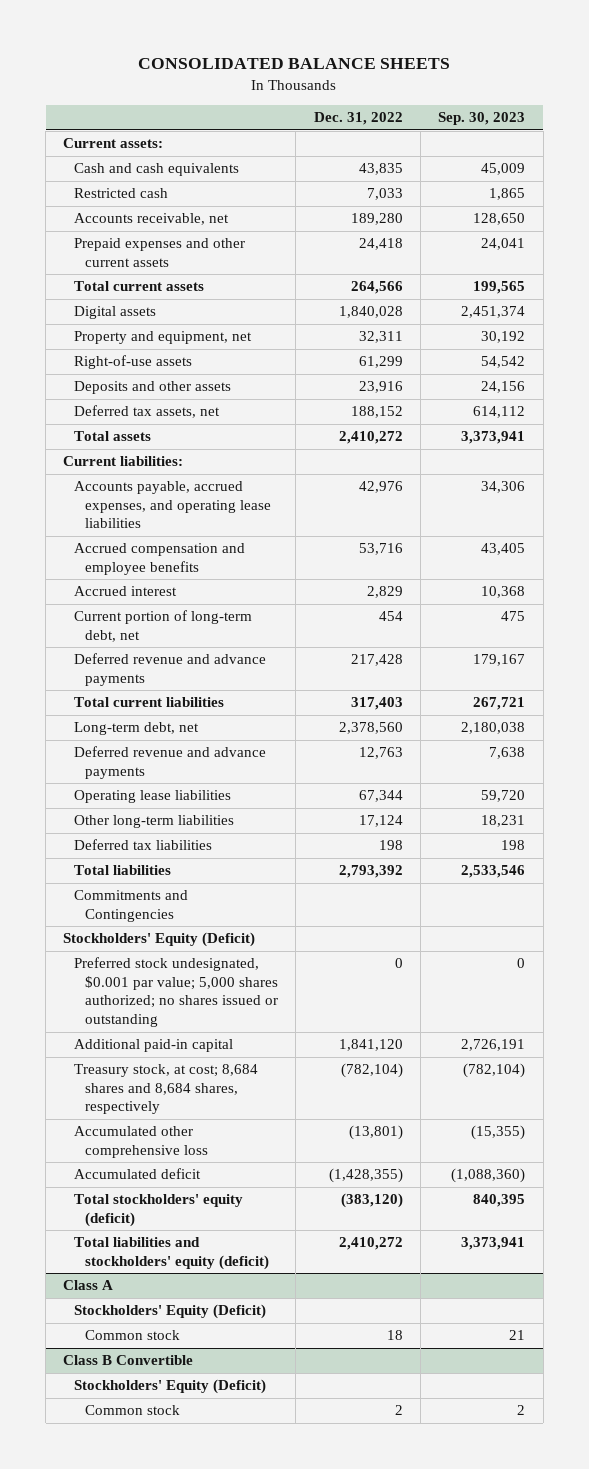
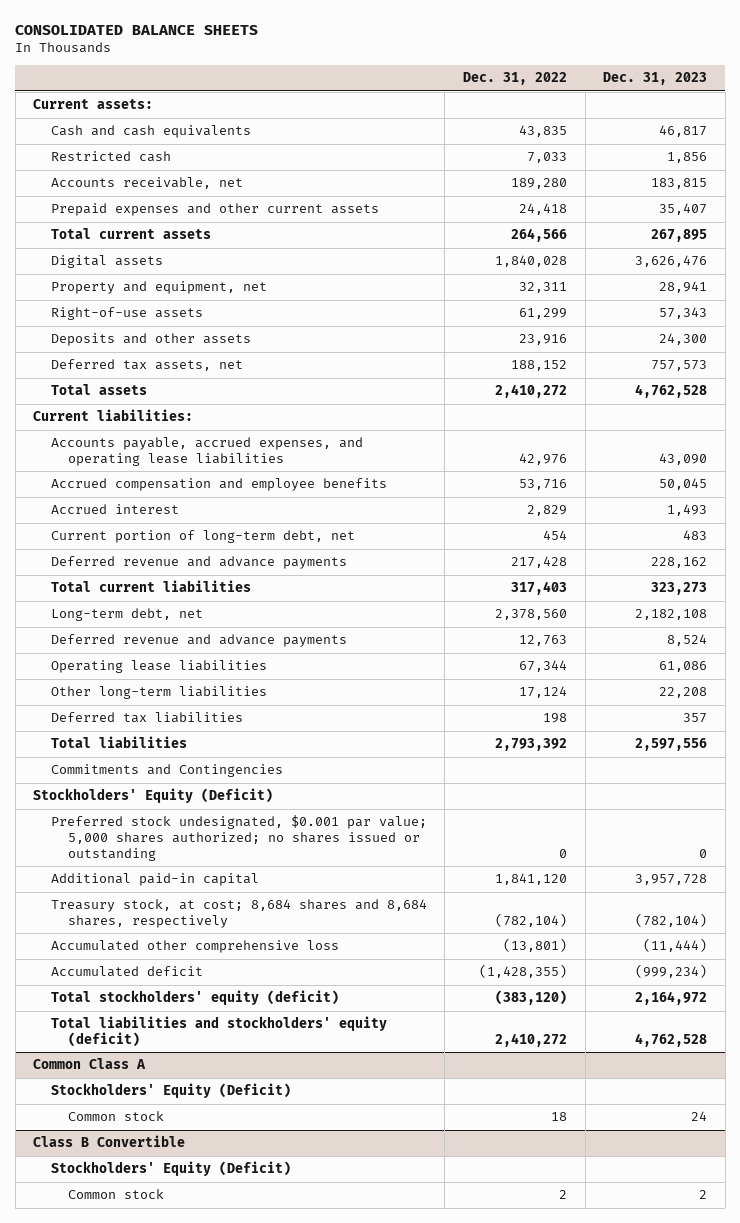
- | Dec. 31, 2022 | Sep. 30, 2023
+ | Dec. 31, 2022 | Dec. 31, 2023
- Class A
+ Common Class A

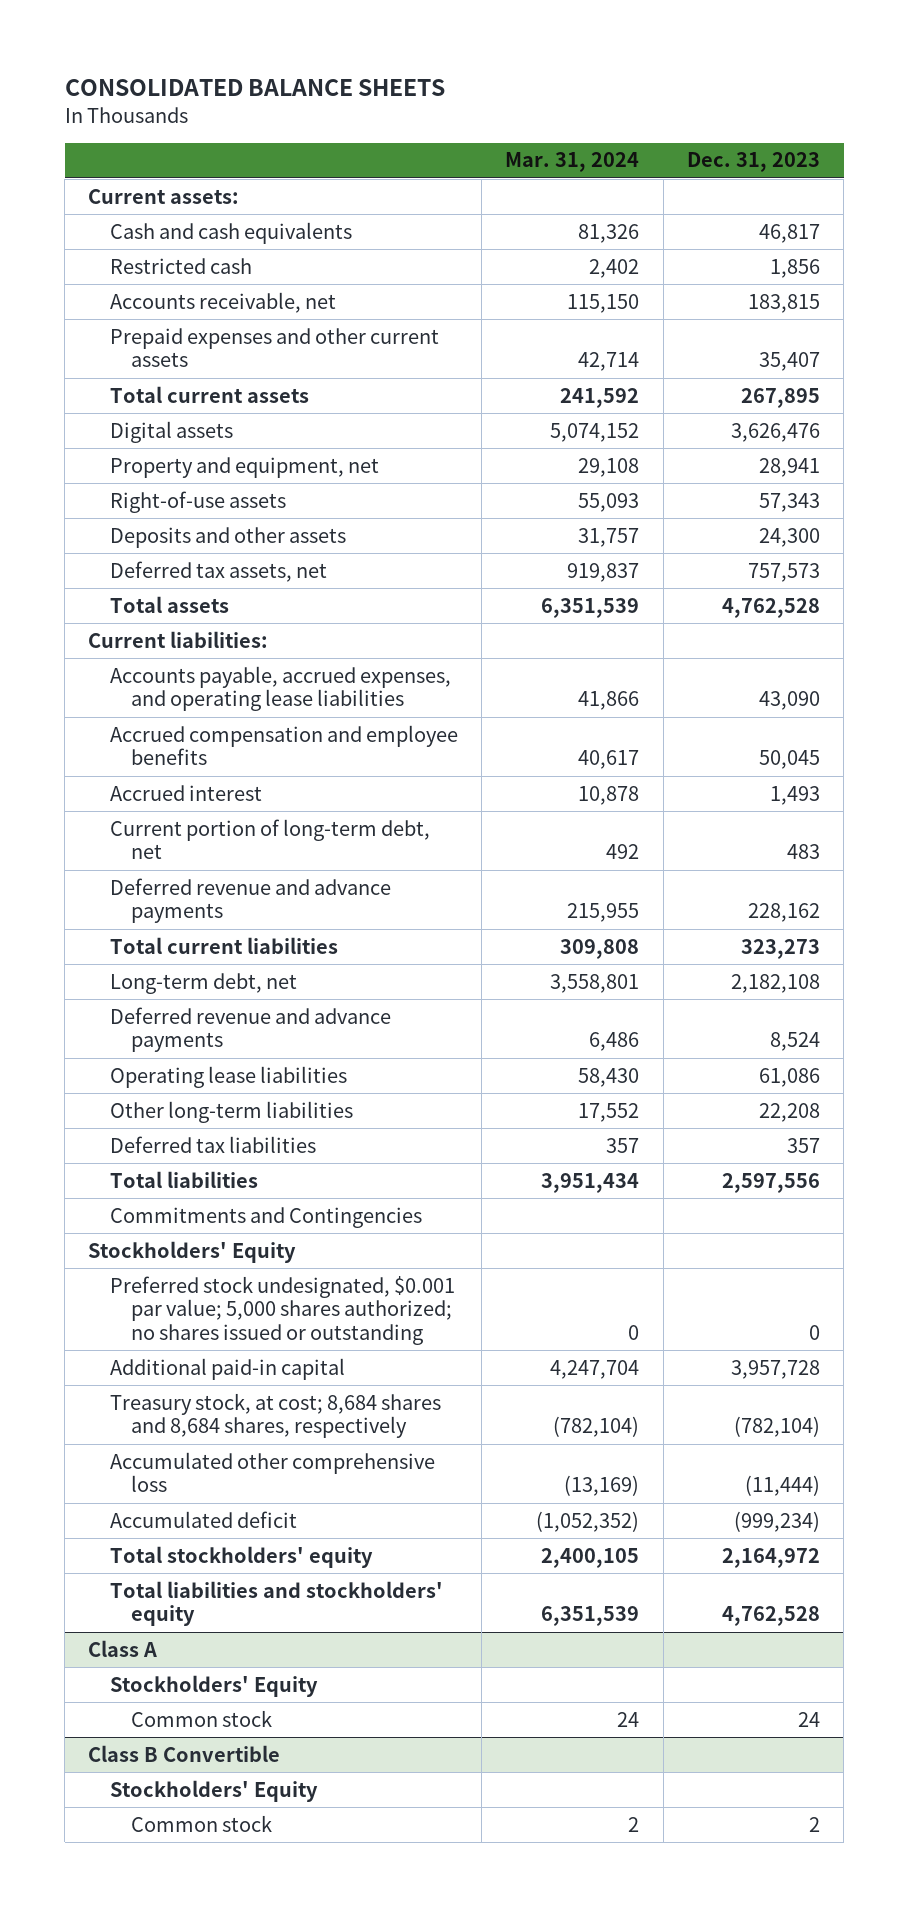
- | Dec. 31, 2022 | Dec. 31, 2023
+ | Mar. 31, 2024 | Dec. 31, 2023
- Stockholders' Equity (Deficit)
+ Stockholders' Equity
- Total stockholders' equity (deficit) | (383,120) | 2,164,972
- Total liabilities and stockholders' equity (deficit) | 2,410,272 | 4,762,528
- Common Class A
- Stockholders' Equity (Deficit)
+ Total stockholders' equity | 2,400,105 | 2,164,972
+ Total liabilities and stockholders' equity | 6,351,539 | 4,762,528
+ Class A
+ Stockholders' Equity
@ Class B Convertible
- Stockholders' Equity (Deficit)
+ Stockholders' Equity

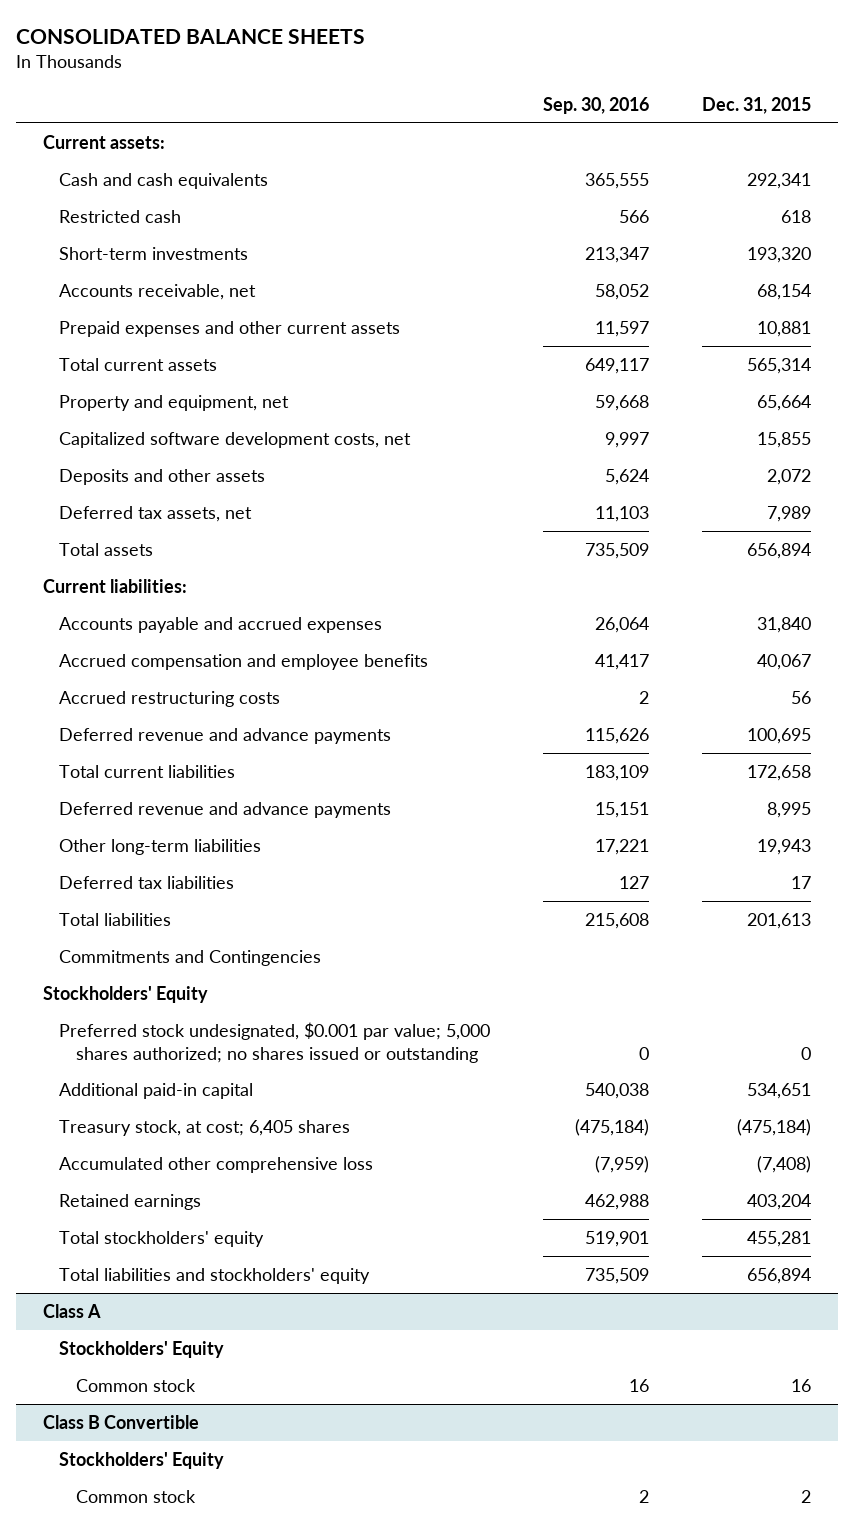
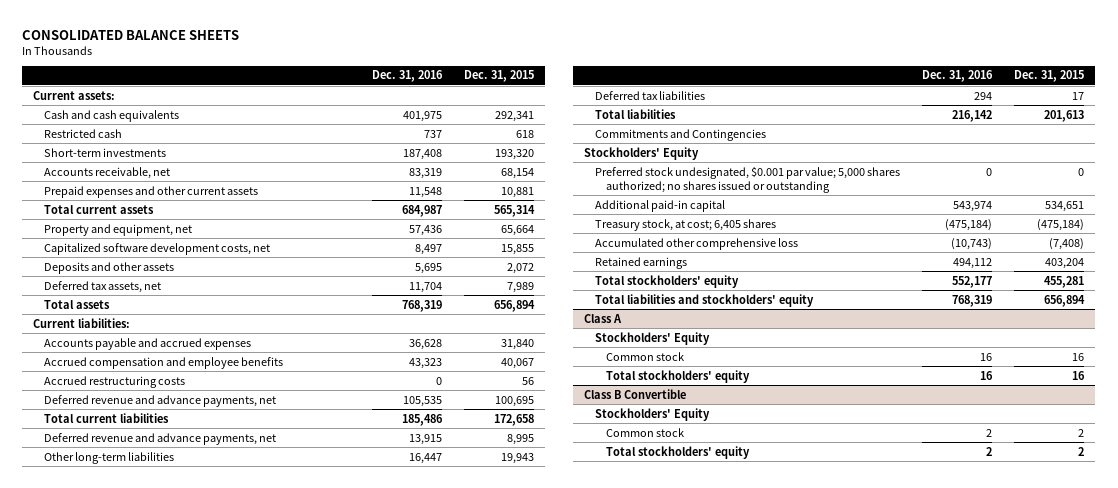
- | Sep. 30, 2016 | Dec. 31, 2015
+ | Dec. 31, 2016 | Dec. 31, 2015
- Deferred revenue and advance payments | 115,626 | 100,695
+ Deferred revenue and advance payments, net | 105,535 | 100,695
- Deferred revenue and advance payments | 15,151 | 8,995
+ Deferred revenue and advance payments, net | 13,915 | 8,995
@ Class A
+ Total stockholders' equity | 16 | 16
@ Class B Convertible
+ Total stockholders' equity | 2 | 2

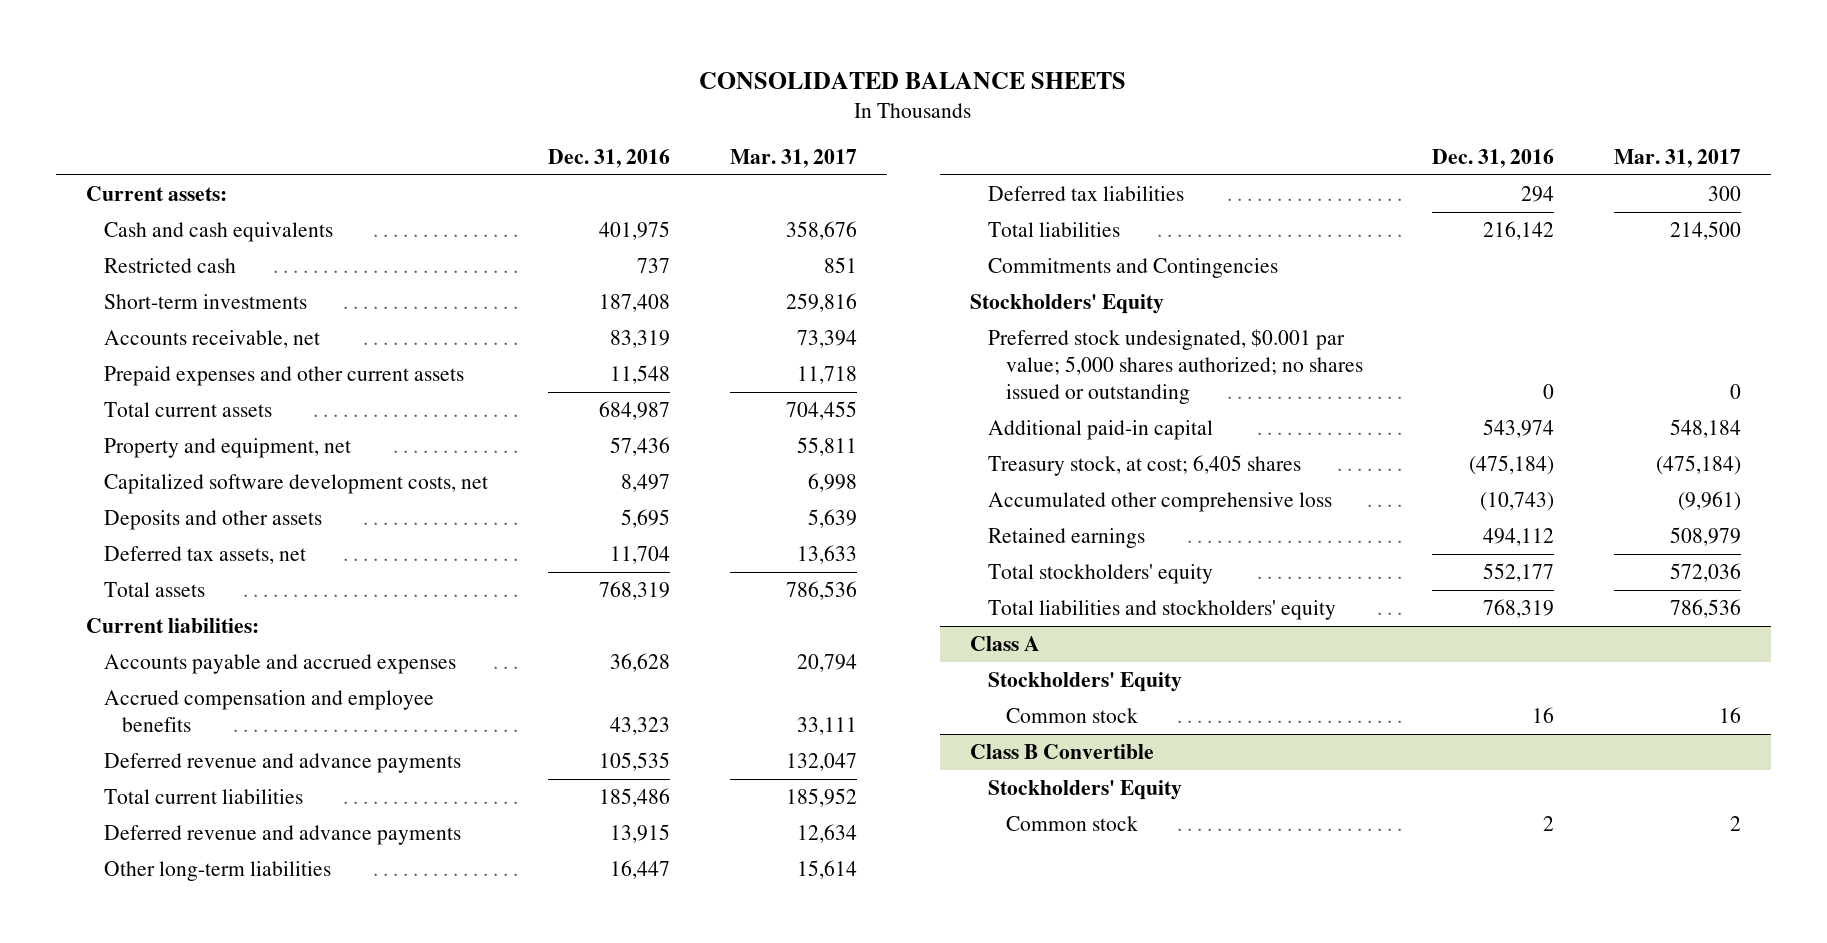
- | Dec. 31, 2016 | Dec. 31, 2015
+ | Dec. 31, 2016 | Mar. 31, 2017
- Accrued restructuring costs | 0 | 56
- Deferred revenue and advance payments, net | 105,535 | 100,695
+ Deferred revenue and advance payments | 105,535 | 132,047
- Deferred revenue and advance payments, net | 13,915 | 8,995
+ Deferred revenue and advance payments | 13,915 | 12,634
@ Class A
- Total stockholders' equity | 16 | 16
@ Class B Convertible
- Total stockholders' equity | 2 | 2

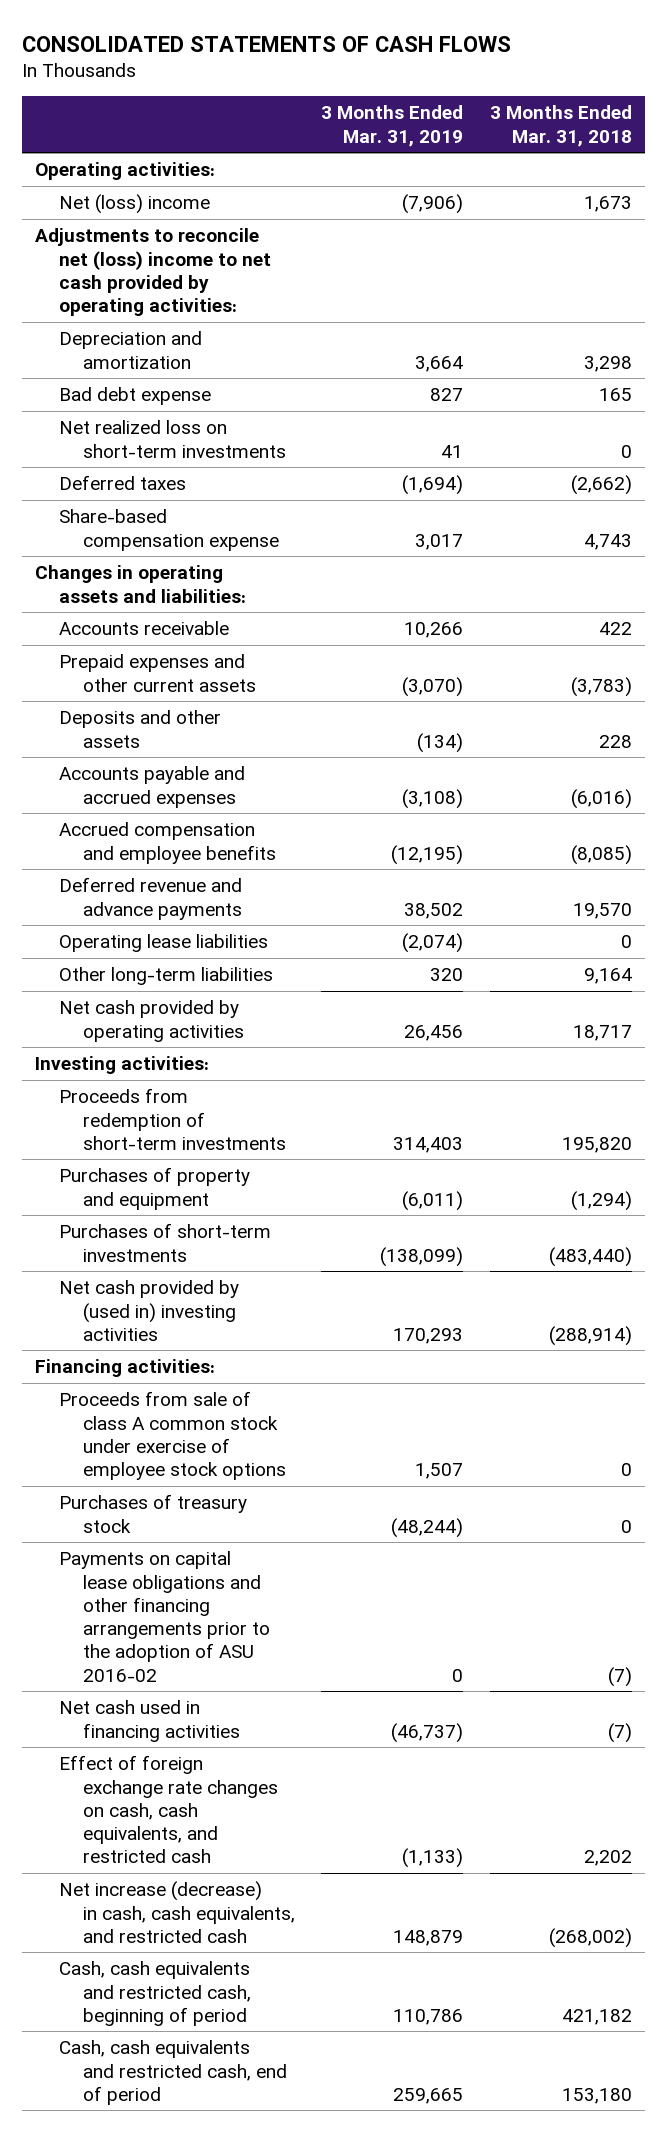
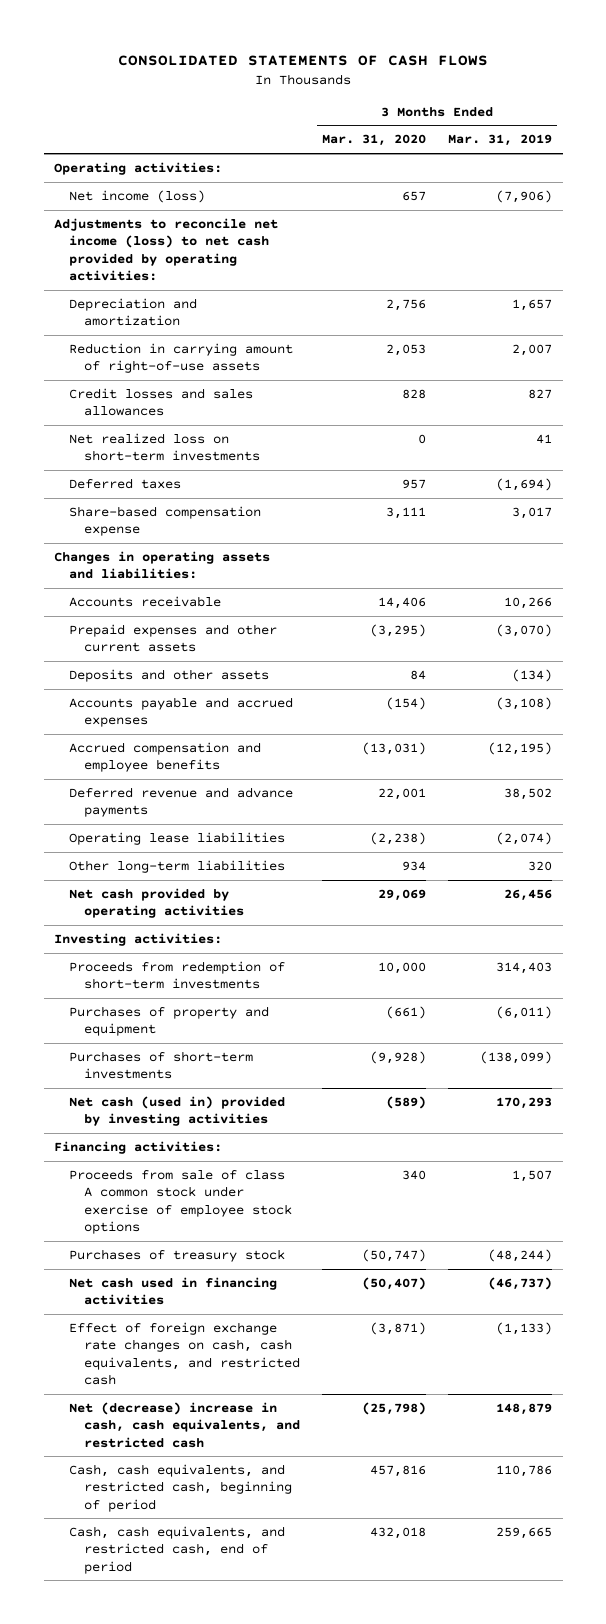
- | 3 Months Ended Mar. 31, 2019 | 3 Months Ended Mar. 31, 2018
+ | 3 Months Ended Mar. 31, 2020 | 3 Months Ended Mar. 31, 2019
- Net (loss) income | (7,906) | 1,673
- Adjustments to reconcile net (loss) income to net cash provided by operating activities:
- Depreciation and amortization | 3,664 | 3,298
- Bad debt expense | 827 | 165
+ Net income (loss) | 657 | (7,906)
+ Adjustments to reconcile net income (loss) to net cash provided by operating activities:
+ Depreciation and amortization | 2,756 | 1,657
+ Reduction in carrying amount of right-of-use assets | 2,053 | 2,007
+ Credit losses and sales allowances | 828 | 827
- Net cash provided by (used in) investing activities | 170,293 | (288,914)
+ Net cash (used in) provided by investing activities | (589) | 170,293
- Payments on capital lease obligations and other financing arrangements prior to the adoption of ASU 2016-02 | 0 | (7)
- Net increase (decrease) in cash, cash equivalents, and restricted cash | 148,879 | (268,002)
- Cash, cash equivalents and restricted cash, beginning of period | 110,786 | 421,182
- Cash, cash equivalents and restricted cash, end of period | 259,665 | 153,180
+ Net (decrease) increase in cash, cash equivalents, and restricted cash | (25,798) | 148,879
+ Cash, cash equivalents, and restricted cash, beginning of period | 457,816 | 110,786
+ Cash, cash equivalents, and restricted cash, end of period | 432,018 | 259,665

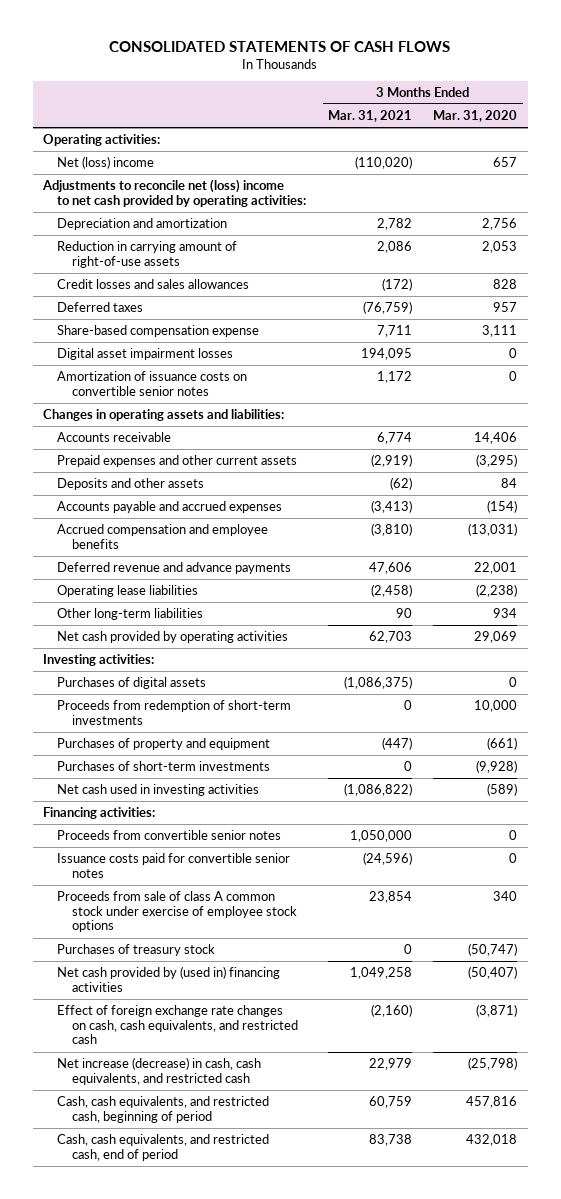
- | 3 Months Ended Mar. 31, 2020 | 3 Months Ended Mar. 31, 2019
+ | 3 Months Ended Mar. 31, 2021 | 3 Months Ended Mar. 31, 2020
- Net income (loss) | 657 | (7,906)
- Adjustments to reconcile net income (loss) to net cash provided by operating activities:
+ Net (loss) income | (110,020) | 657
+ Adjustments to reconcile net (loss) income to net cash provided by operating activities:
- Net realized loss on short-term investments | 0 | 41
+ Digital asset impairment losses | 194,095 | 0
+ Amortization of issuance costs on convertible senior notes | 1,172 | 0
+ Purchases of digital assets | (1,086,375) | 0
- Net cash (used in) provided by investing activities | (589) | 170,293
+ Net cash used in investing activities | (1,086,822) | (589)
+ Proceeds from convertible senior notes | 1,050,000 | 0
+ Issuance costs paid for convertible senior notes | (24,596) | 0
- Net cash used in financing activities | (50,407) | (46,737)
+ Net cash provided by (used in) financing activities | 1,049,258 | (50,407)
- Net (decrease) increase in cash, cash equivalents, and restricted cash | (25,798) | 148,879
+ Net increase (decrease) in cash, cash equivalents, and restricted cash | 22,979 | (25,798)

